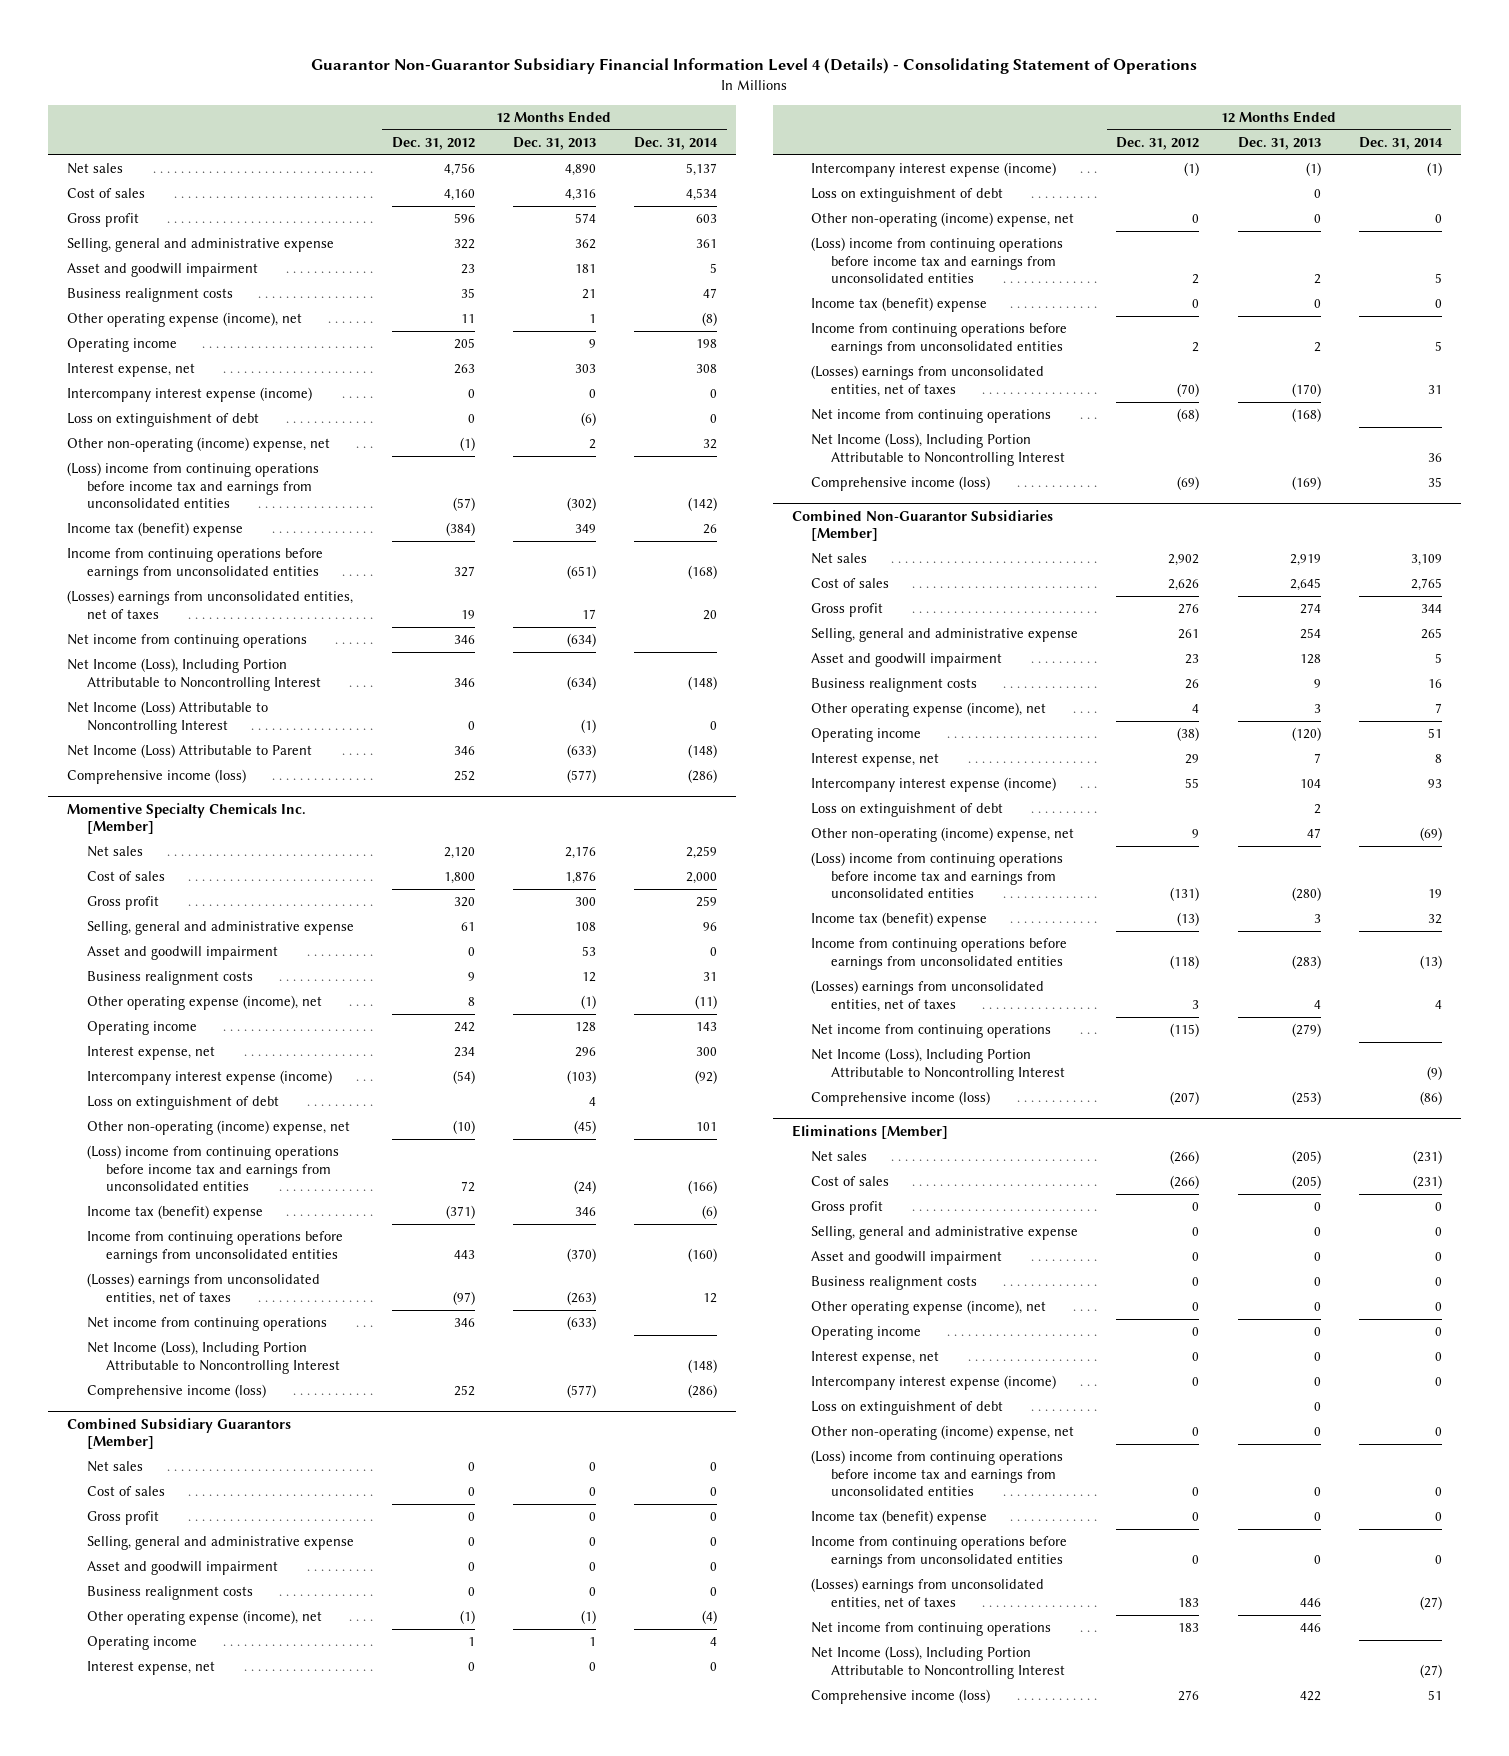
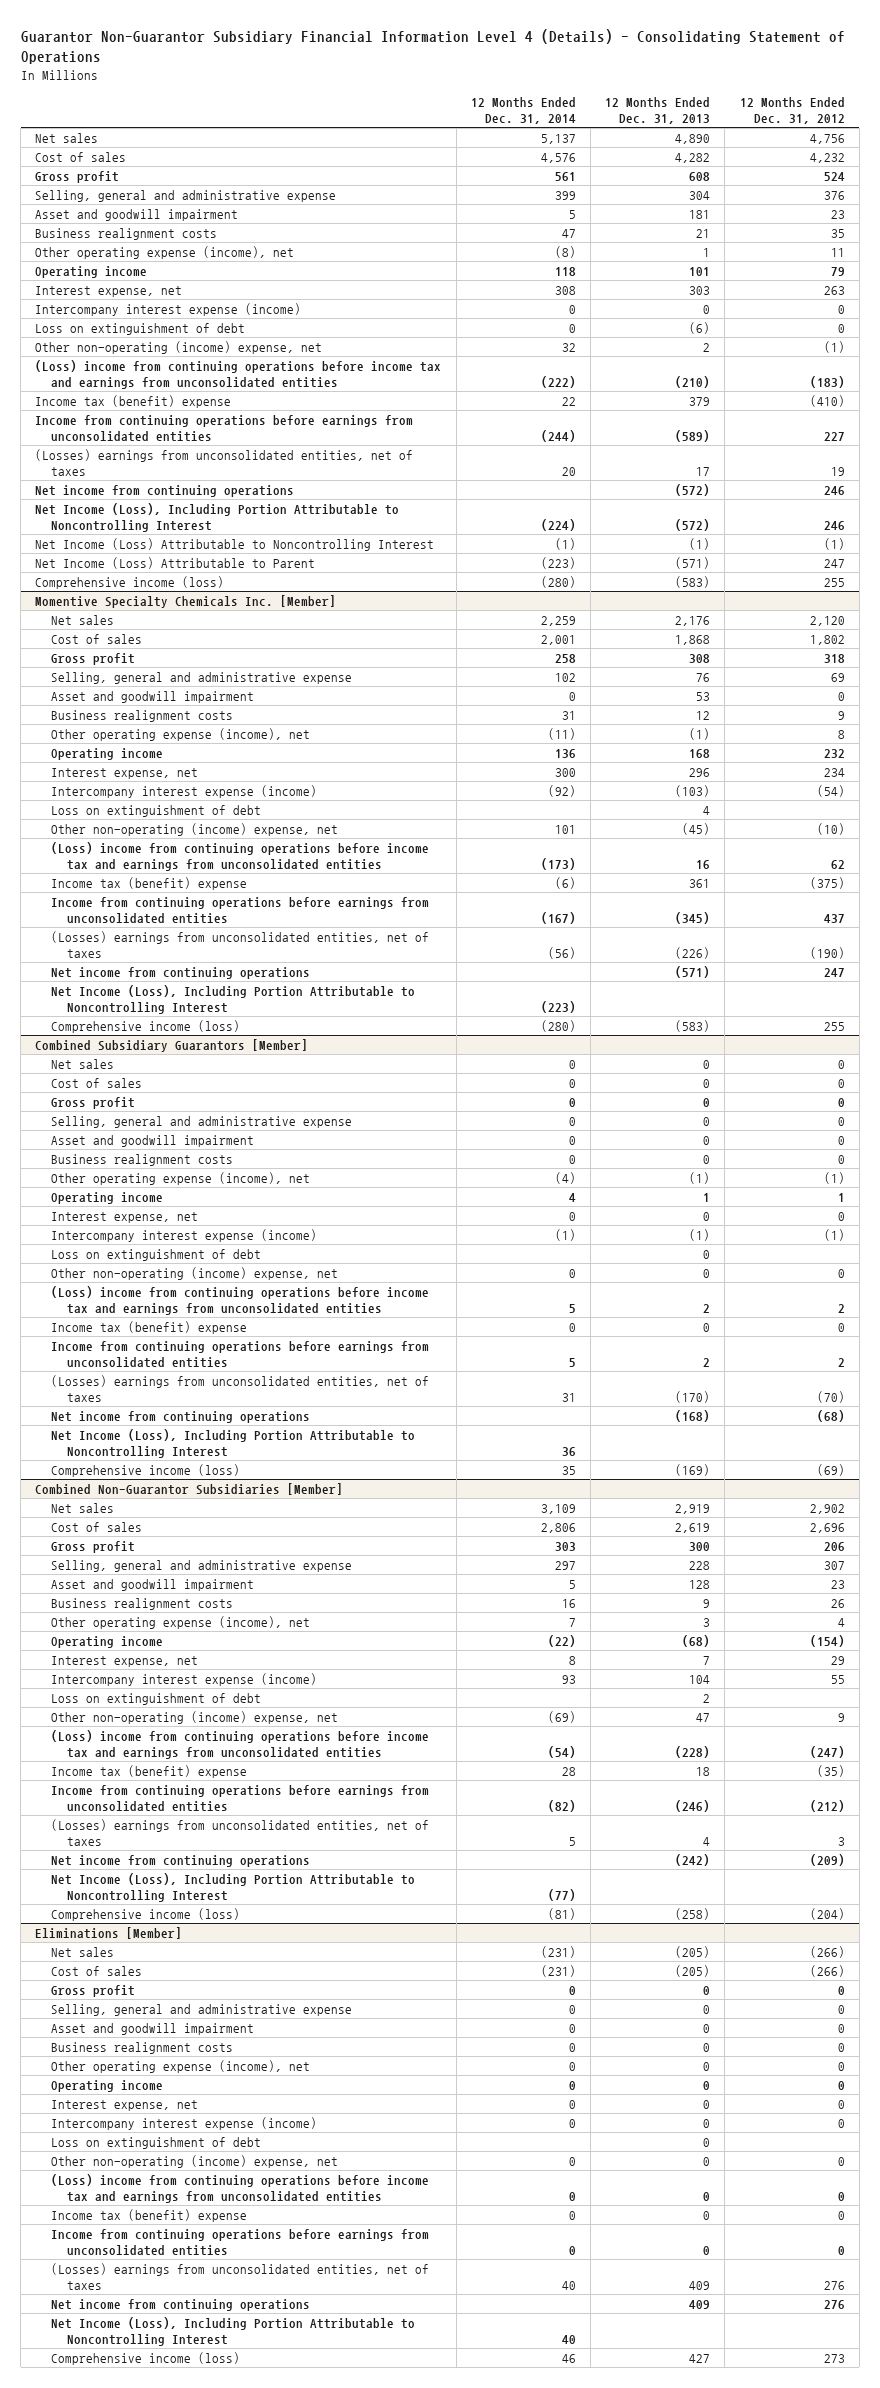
- | 12 Months Ended Dec. 31, 2012 | 12 Months Ended Dec. 31, 2013 | 12 Months Ended Dec. 31, 2014
+ | 12 Months Ended Dec. 31, 2014 | 12 Months Ended Dec. 31, 2013 | 12 Months Ended Dec. 31, 2012
- Cost of sales | 4,160 | 4,316 | 4,534
- Gross profit | 596 | 574 | 603
- Selling, general and administrative expense | 322 | 362 | 361
+ Cost of sales | 4,576 | 4,282 | 4,232
+ Gross profit | 561 | 608 | 524
+ Selling, general and administrative expense | 399 | 304 | 376
- Operating income | 205 | 9 | 198
+ Operating income | 118 | 101 | 79
- (Loss) income from continuing operations before income tax and earnings from unconsolidated entities | (57) | (302) | (142)
- Income tax (benefit) expense | (384) | 349 | 26
- Income from continuing operations before earnings from unconsolidated entities | 327 | (651) | (168)
+ (Loss) income from continuing operations before income tax and earnings from unconsolidated entities | (222) | (210) | (183)
+ Income tax (benefit) expense | 22 | 379 | (410)
+ Income from continuing operations before earnings from unconsolidated entities | (244) | (589) | 227
- Net income from continuing operations | 346 | (634) |
- Net Income (Loss), Including Portion Attributable to Noncontrolling Interest | 346 | (634) | (148)
- Net Income (Loss) Attributable to Noncontrolling Interest | 0 | (1) | 0
- Net Income (Loss) Attributable to Parent | 346 | (633) | (148)
- Comprehensive income (loss) | 252 | (577) | (286)
+ Net income from continuing operations | | (572) | 246
+ Net Income (Loss), Including Portion Attributable to Noncontrolling Interest | (224) | (572) | 246
+ Net Income (Loss) Attributable to Noncontrolling Interest | (1) | (1) | (1)
+ Net Income (Loss) Attributable to Parent | (223) | (571) | 247
+ Comprehensive income (loss) | (280) | (583) | 255
@ Momentive Specialty Chemicals Inc. [Member]
- Cost of sales | 1,800 | 1,876 | 2,000
- Gross profit | 320 | 300 | 259
- Selling, general and administrative expense | 61 | 108 | 96
+ Cost of sales | 2,001 | 1,868 | 1,802
+ Gross profit | 258 | 308 | 318
+ Selling, general and administrative expense | 102 | 76 | 69
- Operating income | 242 | 128 | 143
+ Operating income | 136 | 168 | 232
- (Loss) income from continuing operations before income tax and earnings from unconsolidated entities | 72 | (24) | (166)
- Income tax (benefit) expense | (371) | 346 | (6)
- Income from continuing operations before earnings from unconsolidated entities | 443 | (370) | (160)
- (Losses) earnings from unconsolidated entities, net of taxes | (97) | (263) | 12
- Net income from continuing operations | 346 | (633) |
- Net Income (Loss), Including Portion Attributable to Noncontrolling Interest | | | (148)
- Comprehensive income (loss) | 252 | (577) | (286)
+ (Loss) income from continuing operations before income tax and earnings from unconsolidated entities | (173) | 16 | 62
+ Income tax (benefit) expense | (6) | 361 | (375)
+ Income from continuing operations before earnings from unconsolidated entities | (167) | (345) | 437
+ (Losses) earnings from unconsolidated entities, net of taxes | (56) | (226) | (190)
+ Net income from continuing operations | | (571) | 247
+ Net Income (Loss), Including Portion Attributable to Noncontrolling Interest | (223) | |
+ Comprehensive income (loss) | (280) | (583) | 255
@ Combined Non-Guarantor Subsidiaries [Member]
- Cost of sales | 2,626 | 2,645 | 2,765
- Gross profit | 276 | 274 | 344
- Selling, general and administrative expense | 261 | 254 | 265
+ Cost of sales | 2,806 | 2,619 | 2,696
+ Gross profit | 303 | 300 | 206
+ Selling, general and administrative expense | 297 | 228 | 307
- Operating income | (38) | (120) | 51
+ Operating income | (22) | (68) | (154)
- (Loss) income from continuing operations before income tax and earnings from unconsolidated entities | (131) | (280) | 19
- Income tax (benefit) expense | (13) | 3 | 32
- Income from continuing operations before earnings from unconsolidated entities | (118) | (283) | (13)
- (Losses) earnings from unconsolidated entities, net of taxes | 3 | 4 | 4
- Net income from continuing operations | (115) | (279) |
- Net Income (Loss), Including Portion Attributable to Noncontrolling Interest | | | (9)
- Comprehensive income (loss) | (207) | (253) | (86)
+ (Loss) income from continuing operations before income tax and earnings from unconsolidated entities | (54) | (228) | (247)
+ Income tax (benefit) expense | 28 | 18 | (35)
+ Income from continuing operations before earnings from unconsolidated entities | (82) | (246) | (212)
+ (Losses) earnings from unconsolidated entities, net of taxes | 5 | 4 | 3
+ Net income from continuing operations | | (242) | (209)
+ Net Income (Loss), Including Portion Attributable to Noncontrolling Interest | (77) | |
+ Comprehensive income (loss) | (81) | (258) | (204)
@ Eliminations [Member]
- (Losses) earnings from unconsolidated entities, net of taxes | 183 | 446 | (27)
- Net income from continuing operations | 183 | 446 |
- Net Income (Loss), Including Portion Attributable to Noncontrolling Interest | | | (27)
- Comprehensive income (loss) | 276 | 422 | 51
+ (Losses) earnings from unconsolidated entities, net of taxes | 40 | 409 | 276
+ Net income from continuing operations | | 409 | 276
+ Net Income (Loss), Including Portion Attributable to Noncontrolling Interest | 40 | |
+ Comprehensive income (loss) | 46 | 427 | 273

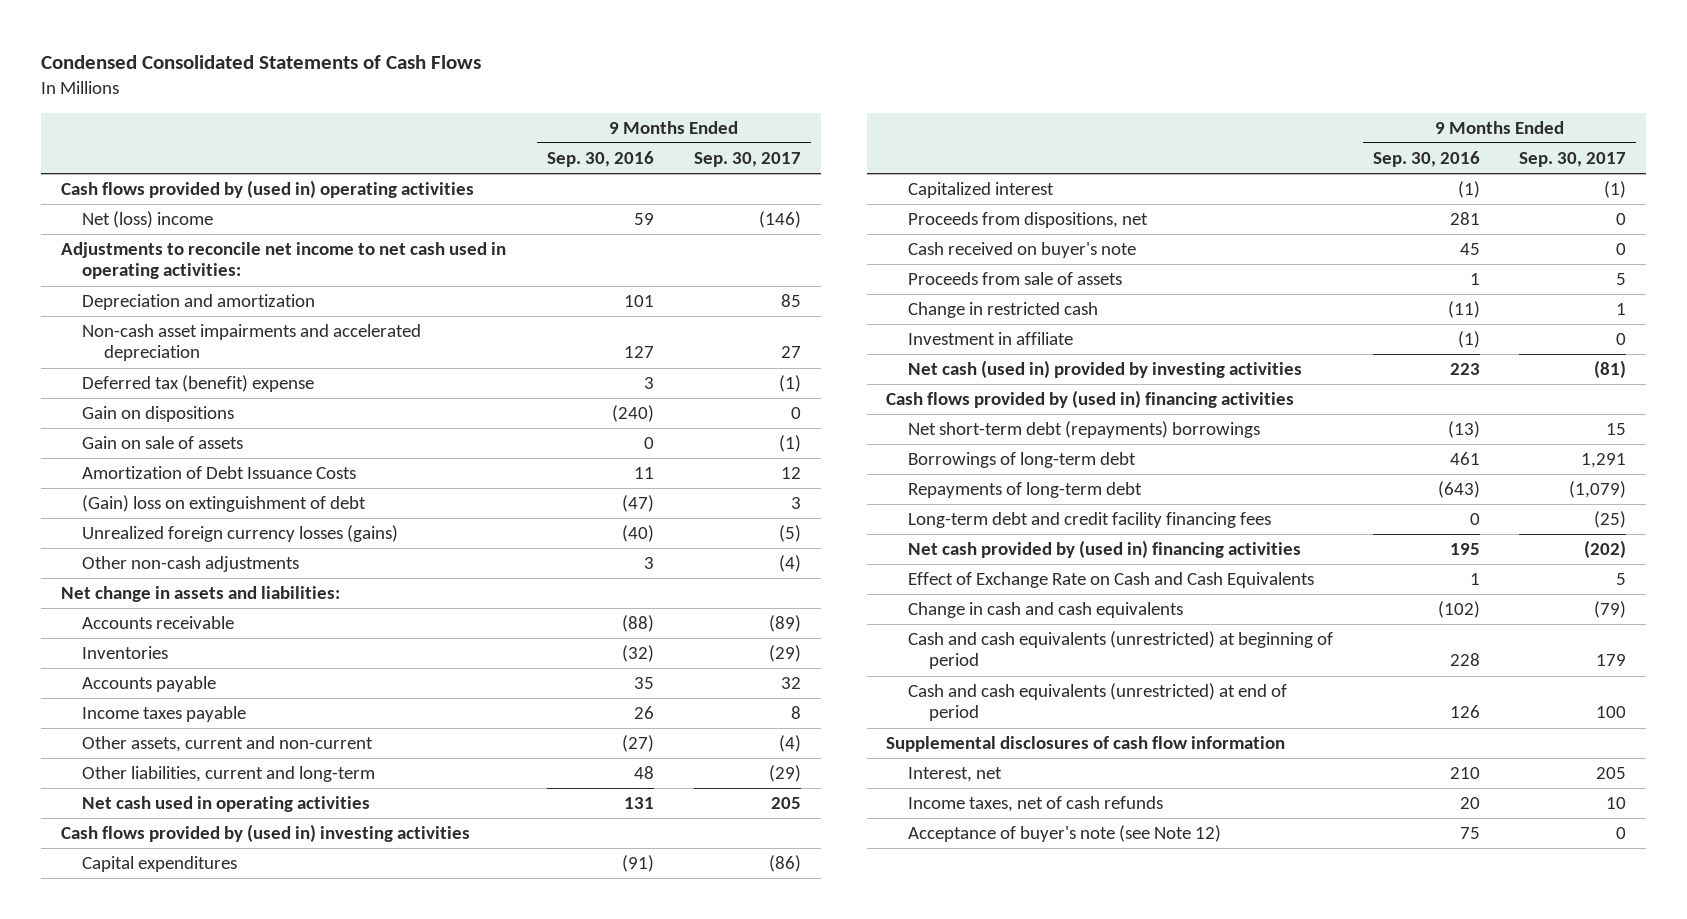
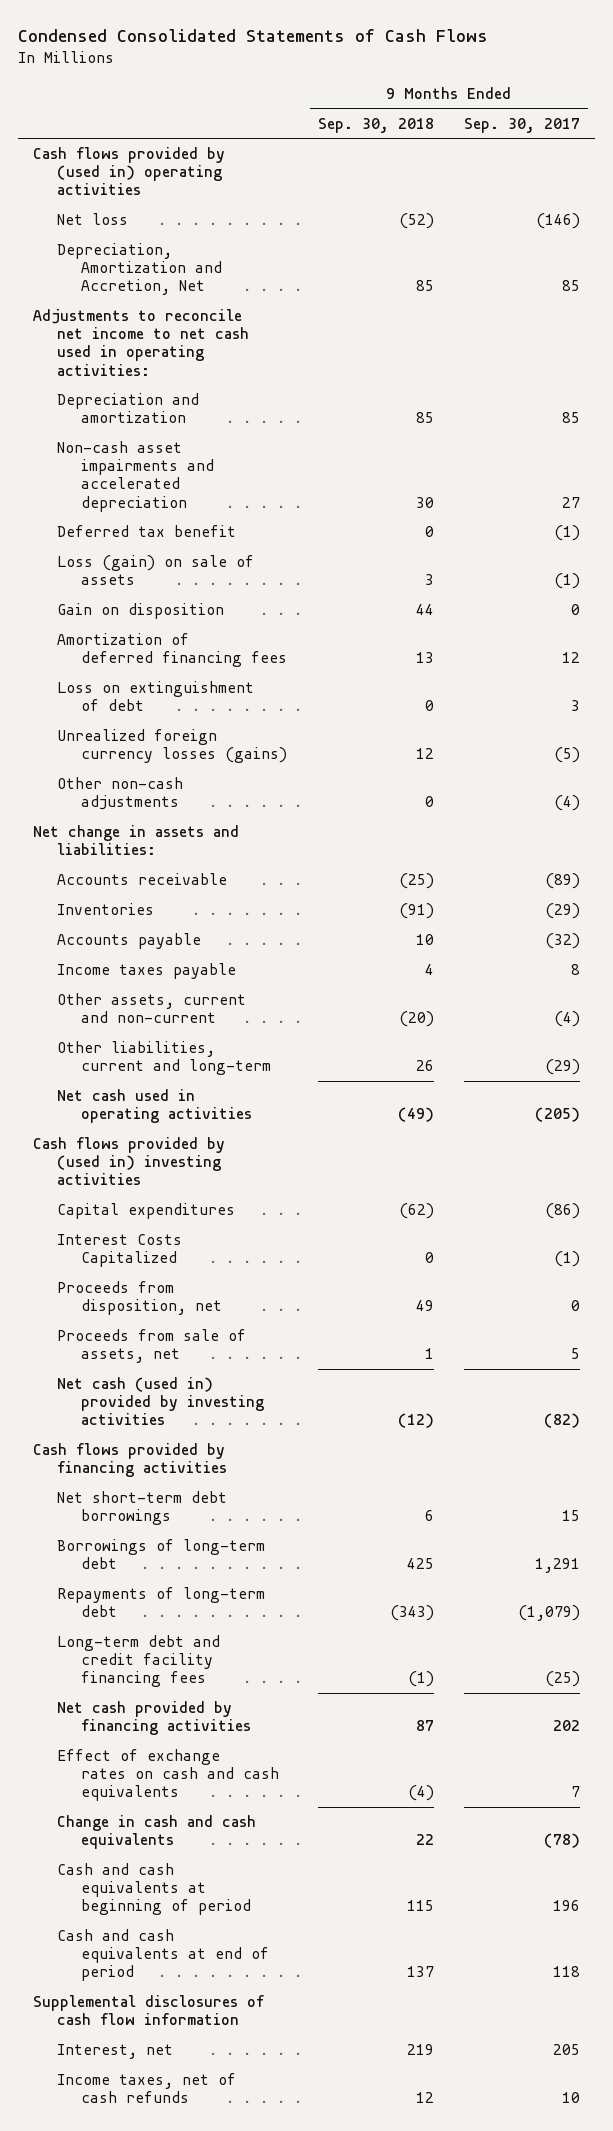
- | 9 Months Ended Sep. 30, 2016 | 9 Months Ended Sep. 30, 2017
+ | 9 Months Ended Sep. 30, 2018 | 9 Months Ended Sep. 30, 2017
- Net (loss) income | 59 | (146)
+ Net loss | (52) | (146)
+ Depreciation, Amortization and Accretion, Net | 85 | 85
- Deferred tax (benefit) expense | 3 | (1)
- Gain on dispositions | (240) | 0
- Gain on sale of assets | 0 | (1)
- Amortization of Debt Issuance Costs | 11 | 12
- (Gain) loss on extinguishment of debt | (47) | 3
+ Deferred tax benefit | 0 | (1)
+ Loss (gain) on sale of assets | 3 | (1)
+ Gain on disposition | 44 | 0
+ Amortization of deferred financing fees | 13 | 12
+ Loss on extinguishment of debt | 0 | 3
- Accounts payable | 35 | 32
+ Accounts payable | 10 | (32)
- Net cash used in operating activities | 131 | 205
+ Net cash used in operating activities | (49) | (205)
- Capitalized interest | (1) | (1)
- Proceeds from dispositions, net | 281 | 0
- Cash received on buyer's note | 45 | 0
- Proceeds from sale of assets | 1 | 5
- Change in restricted cash | (11) | 1
- Investment in affiliate | (1) | 0
- Net cash (used in) provided by investing activities | 223 | (81)
- Cash flows provided by (used in) financing activities
- Net short-term debt (repayments) borrowings | (13) | 15
+ Interest Costs Capitalized | 0 | (1)
+ Proceeds from disposition, net | 49 | 0
+ Proceeds from sale of assets, net | 1 | 5
+ Net cash (used in) provided by investing activities | (12) | (82)
+ Cash flows provided by financing activities
+ Net short-term debt borrowings | 6 | 15
- Net cash provided by (used in) financing activities | 195 | (202)
- Effect of Exchange Rate on Cash and Cash Equivalents | 1 | 5
- Change in cash and cash equivalents | (102) | (79)
- Cash and cash equivalents (unrestricted) at beginning of period | 228 | 179
- Cash and cash equivalents (unrestricted) at end of period | 126 | 100
+ Net cash provided by financing activities | 87 | 202
+ Effect of exchange rates on cash and cash equivalents | (4) | 7
+ Change in cash and cash equivalents | 22 | (78)
+ Cash and cash equivalents at beginning of period | 115 | 196
+ Cash and cash equivalents at end of period | 137 | 118
- Acceptance of buyer's note (see Note 12) | 75 | 0

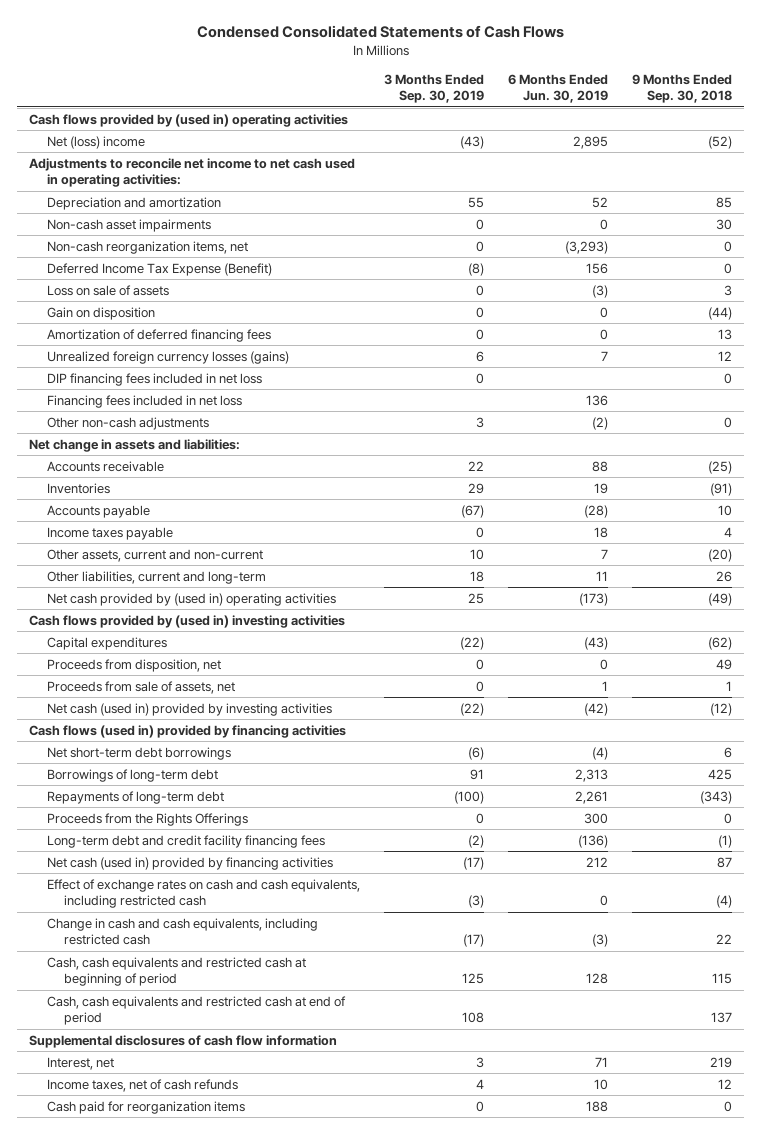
- | 9 Months Ended Sep. 30, 2018 | 9 Months Ended Sep. 30, 2017
+ | 3 Months Ended Sep. 30, 2019 | 6 Months Ended Jun. 30, 2019 | 9 Months Ended Sep. 30, 2018
- Net loss | (52) | (146)
- Depreciation, Amortization and Accretion, Net | 85 | 85
+ Net (loss) income | (43) | 2,895 | (52)
- Non-cash asset impairments and accelerated depreciation | 30 | 27
- Deferred tax benefit | 0 | (1)
- Loss (gain) on sale of assets | 3 | (1)
- Gain on disposition | 44 | 0
+ Non-cash asset impairments | 0 | 0 | 30
+ Non-cash reorganization items, net | 0 | (3,293) | 0
+ Deferred Income Tax Expense (Benefit) | (8) | 156 | 0
+ Loss on sale of assets | 0 | (3) | 3
+ Gain on disposition | 0 | 0 | (44)
- Loss on extinguishment of debt | 0 | 3
+ DIP financing fees included in net loss | 0 | | 0
+ Financing fees included in net loss | | 136 |
- Net cash used in operating activities | (49) | (205)
+ Net cash provided by (used in) operating activities | 25 | (173) | (49)
- Interest Costs Capitalized | 0 | (1)
- Cash flows provided by financing activities
+ Cash flows (used in) provided by financing activities
+ Proceeds from the Rights Offerings | 0 | 300 | 0
- Net cash provided by financing activities | 87 | 202
- Effect of exchange rates on cash and cash equivalents | (4) | 7
- Change in cash and cash equivalents | 22 | (78)
- Cash and cash equivalents at beginning of period | 115 | 196
- Cash and cash equivalents at end of period | 137 | 118
+ Net cash (used in) provided by financing activities | (17) | 212 | 87
+ Effect of exchange rates on cash and cash equivalents, including restricted cash | (3) | 0 | (4)
+ Change in cash and cash equivalents, including restricted cash | (17) | (3) | 22
+ Cash, cash equivalents and restricted cash at beginning of period | 125 | 128 | 115
+ Cash, cash equivalents and restricted cash at end of period | 108 | | 137
+ Cash paid for reorganization items | 0 | 188 | 0

